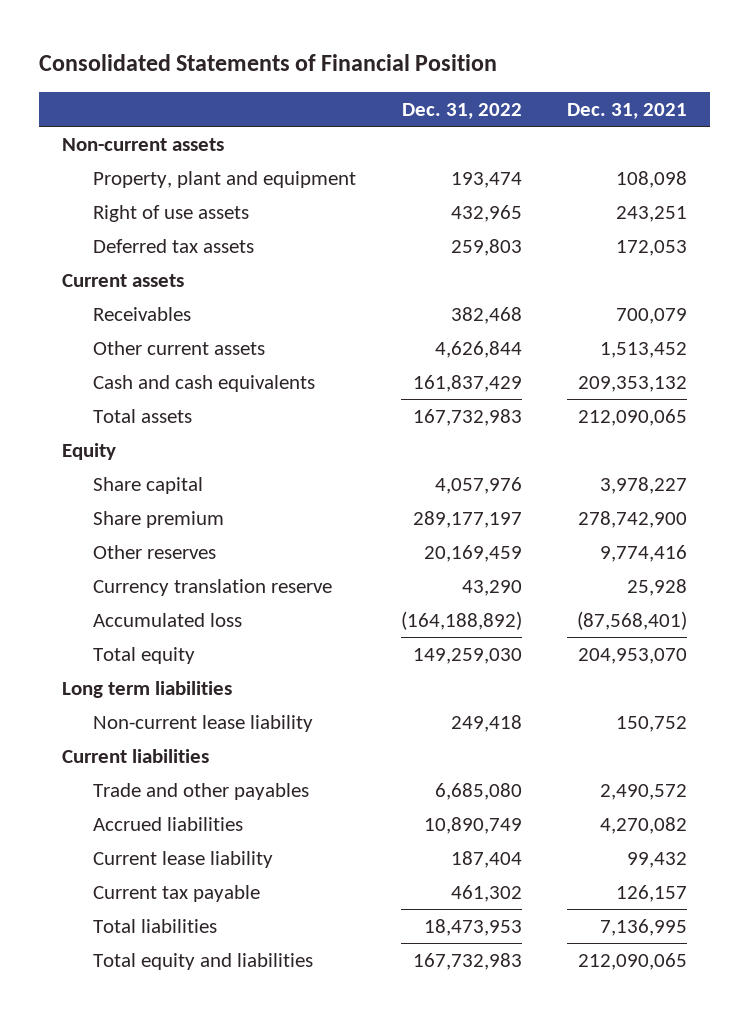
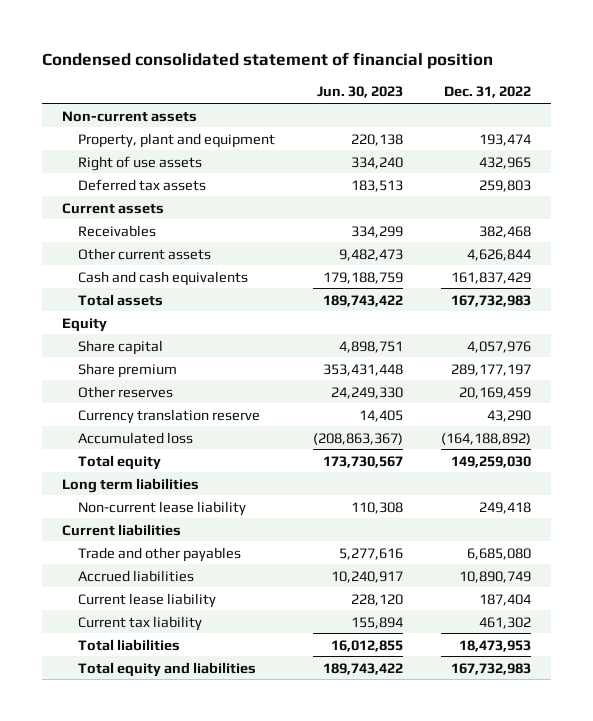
- Consolidated Statements of Financial Position
+ Condensed consolidated statement of financial position
- | Dec. 31, 2022 | Dec. 31, 2021
+ | Jun. 30, 2023 | Dec. 31, 2022
- Current tax payable | 461,302 | 126,157
+ Current tax liability | 155,894 | 461,302

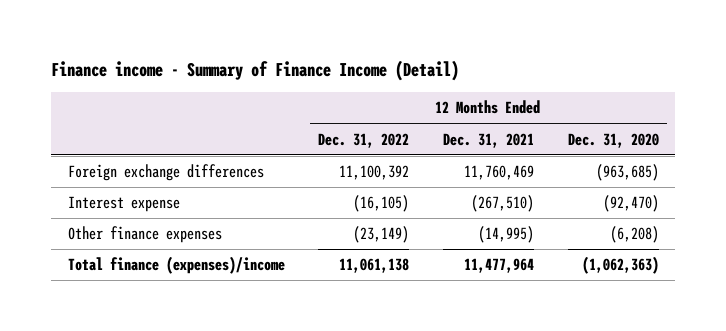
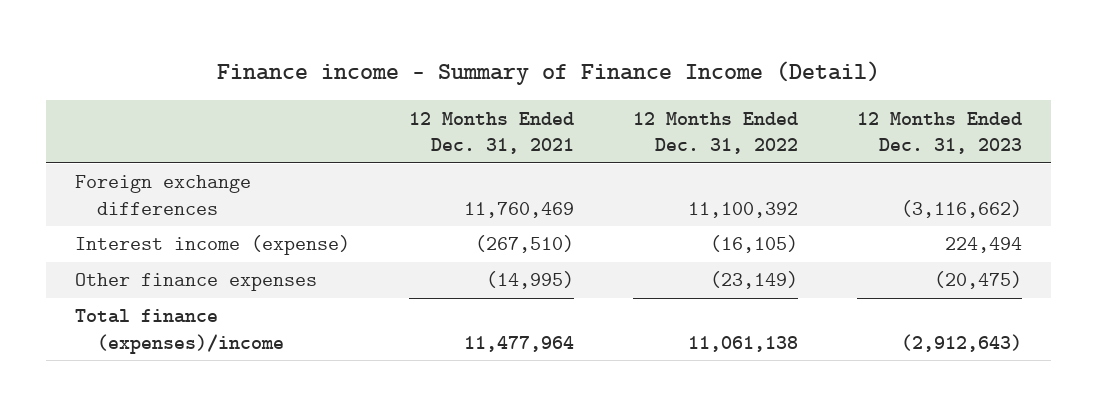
- | 12 Months Ended Dec. 31, 2022 | 12 Months Ended Dec. 31, 2021 | 12 Months Ended Dec. 31, 2020
+ | 12 Months Ended Dec. 31, 2021 | 12 Months Ended Dec. 31, 2022 | 12 Months Ended Dec. 31, 2023
- Interest expense | (16,105) | (267,510) | (92,470)
+ Interest income (expense) | (267,510) | (16,105) | 224,494

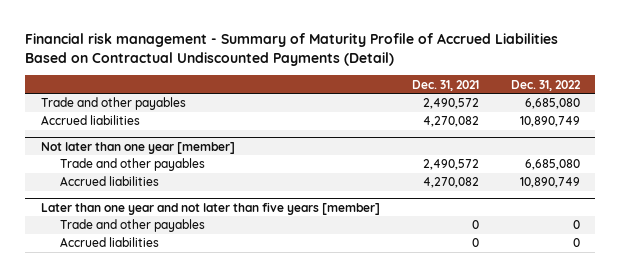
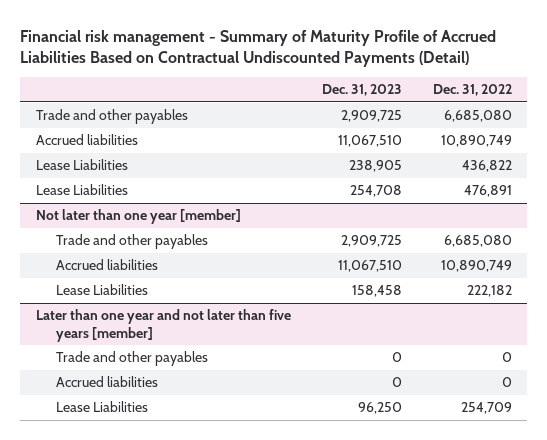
- | Dec. 31, 2021 | Dec. 31, 2022
+ | Dec. 31, 2023 | Dec. 31, 2022
+ Lease Liabilities | 238,905 | 436,822
+ Lease Liabilities | 254,708 | 476,891
@ Not later than one year [member]
+ Lease Liabilities | 158,458 | 222,182
@ Later than one year and not later than five years [member]
+ Lease Liabilities | 96,250 | 254,709

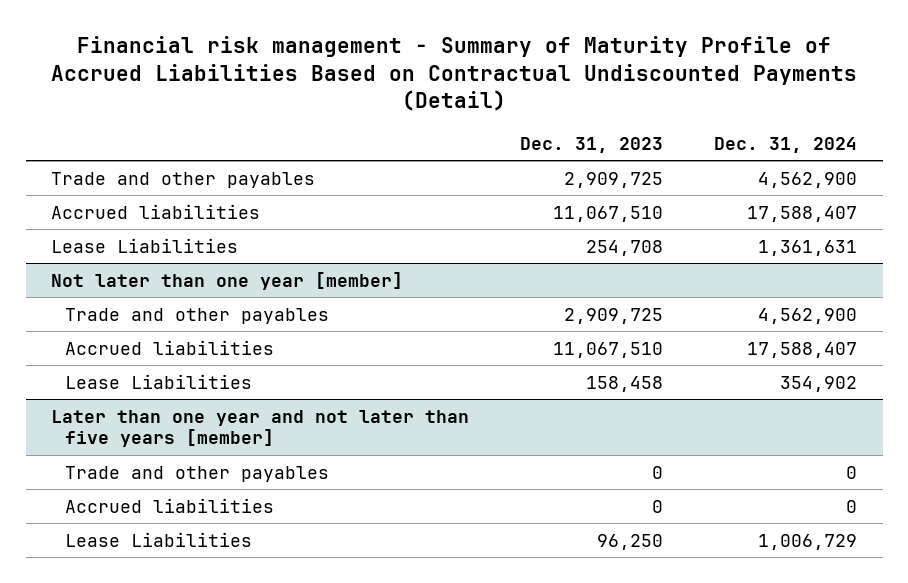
- | Dec. 31, 2023 | Dec. 31, 2022
+ | Dec. 31, 2023 | Dec. 31, 2024
- Lease Liabilities | 238,905 | 436,822

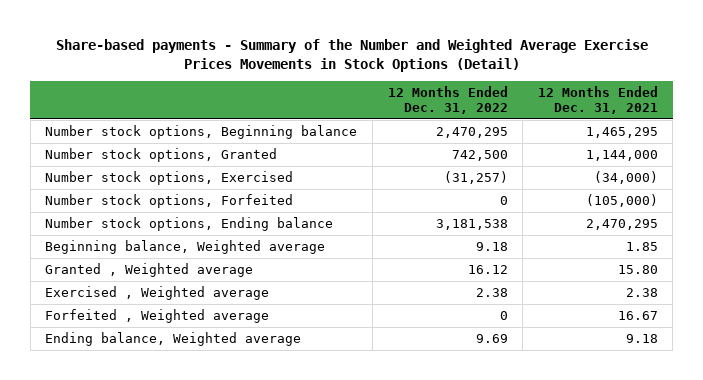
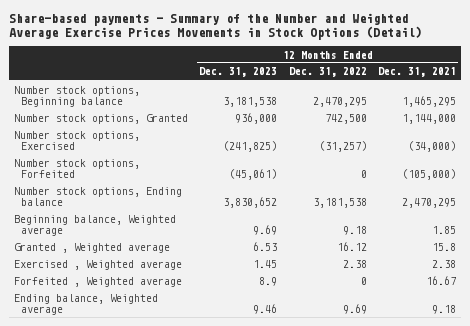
- | 12 Months Ended Dec. 31, 2022 | 12 Months Ended Dec. 31, 2021
+ | 12 Months Ended Dec. 31, 2023 | 12 Months Ended Dec. 31, 2022 | 12 Months Ended Dec. 31, 2021
- Granted , Weighted average | 16.12 | 15.80
+ Granted , Weighted average | 6.53 | 16.12 | 15.8

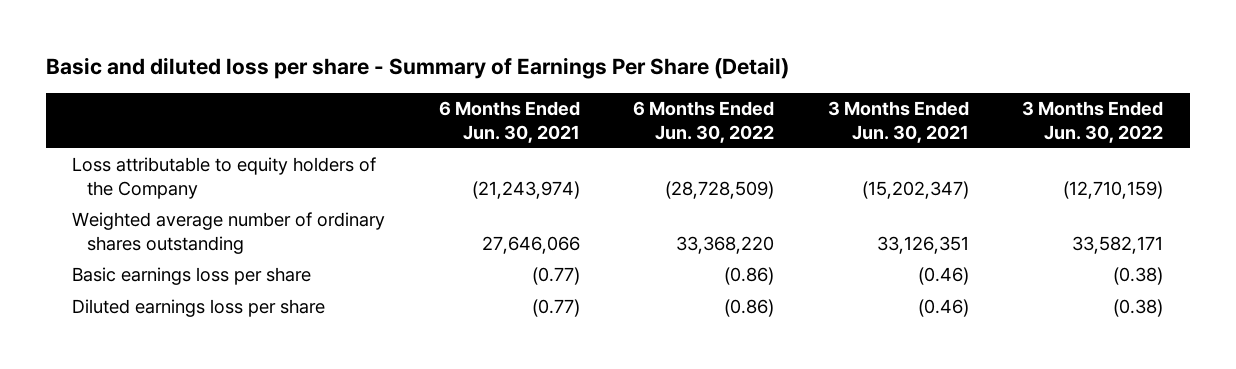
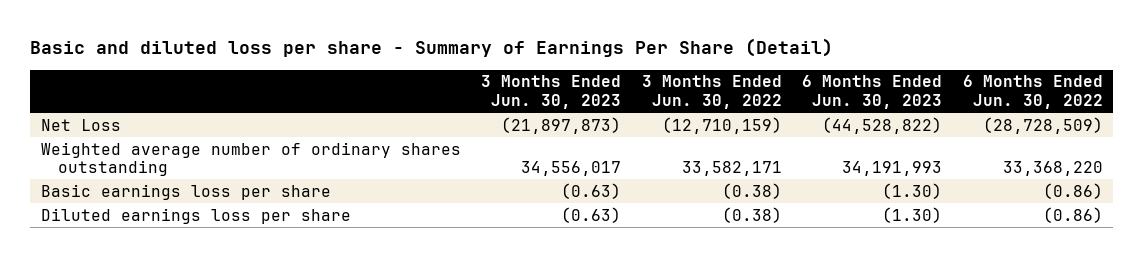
- | 6 Months Ended Jun. 30, 2021 | 6 Months Ended Jun. 30, 2022 | 3 Months Ended Jun. 30, 2021 | 3 Months Ended Jun. 30, 2022
+ | 3 Months Ended Jun. 30, 2023 | 3 Months Ended Jun. 30, 2022 | 6 Months Ended Jun. 30, 2023 | 6 Months Ended Jun. 30, 2022
- Loss attributable to equity holders of the Company | (21,243,974) | (28,728,509) | (15,202,347) | (12,710,159)
+ Net Loss | (21,897,873) | (12,710,159) | (44,528,822) | (28,728,509)

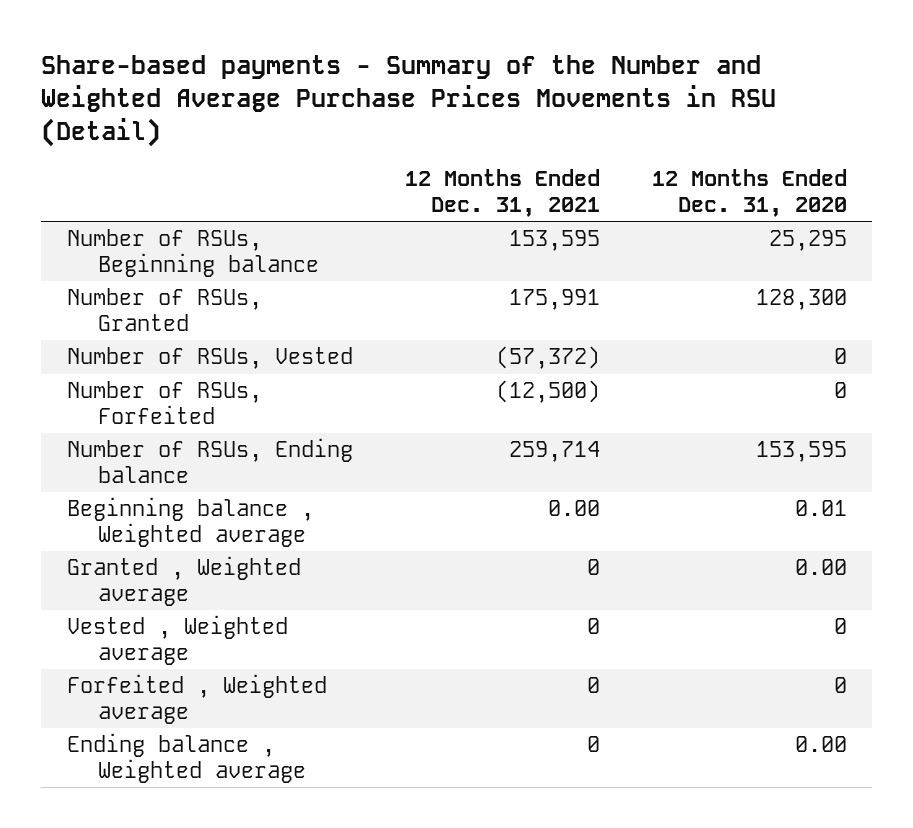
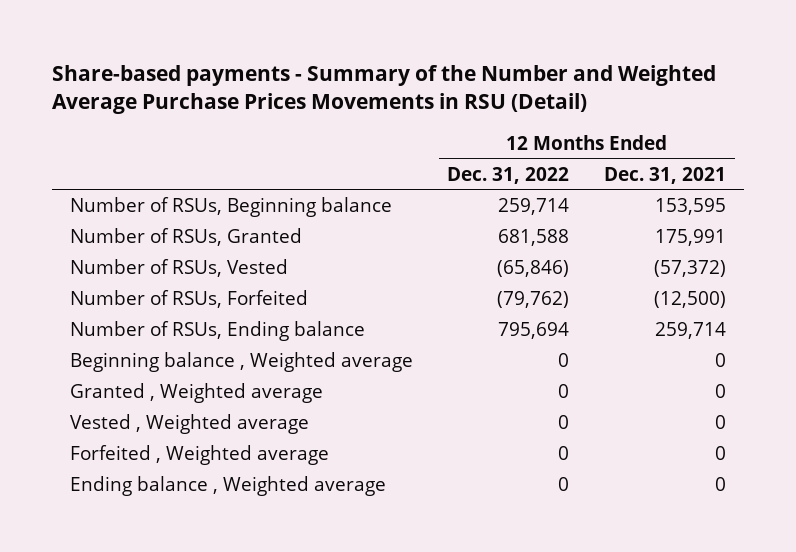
- | 12 Months Ended Dec. 31, 2021 | 12 Months Ended Dec. 31, 2020
+ | 12 Months Ended Dec. 31, 2022 | 12 Months Ended Dec. 31, 2021
- Beginning balance , Weighted average | 0.00 | 0.01
+ Beginning balance , Weighted average | 0 | 0

